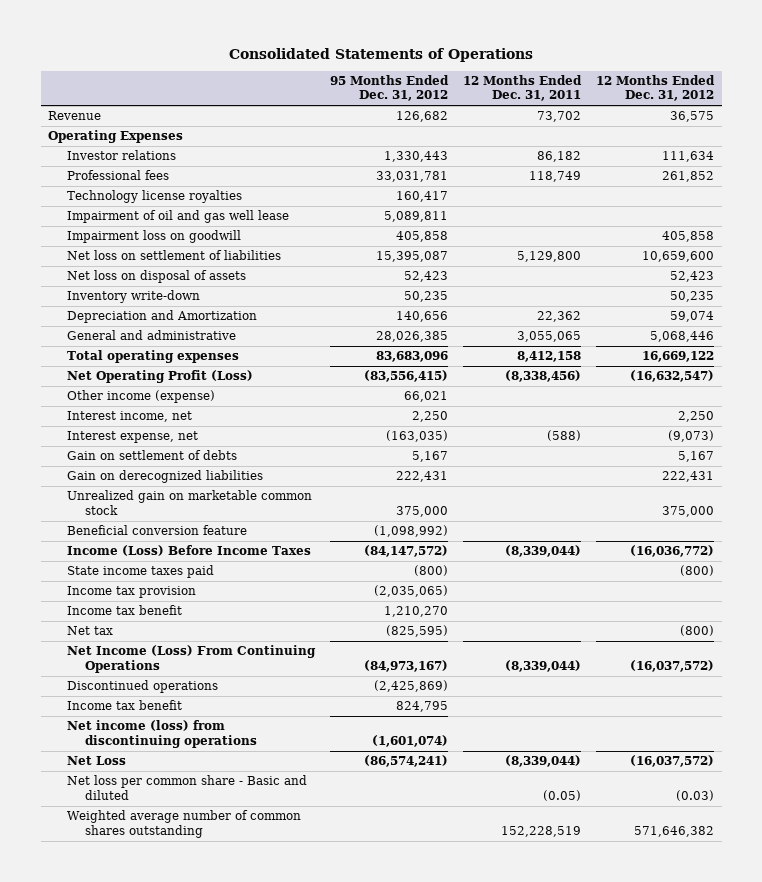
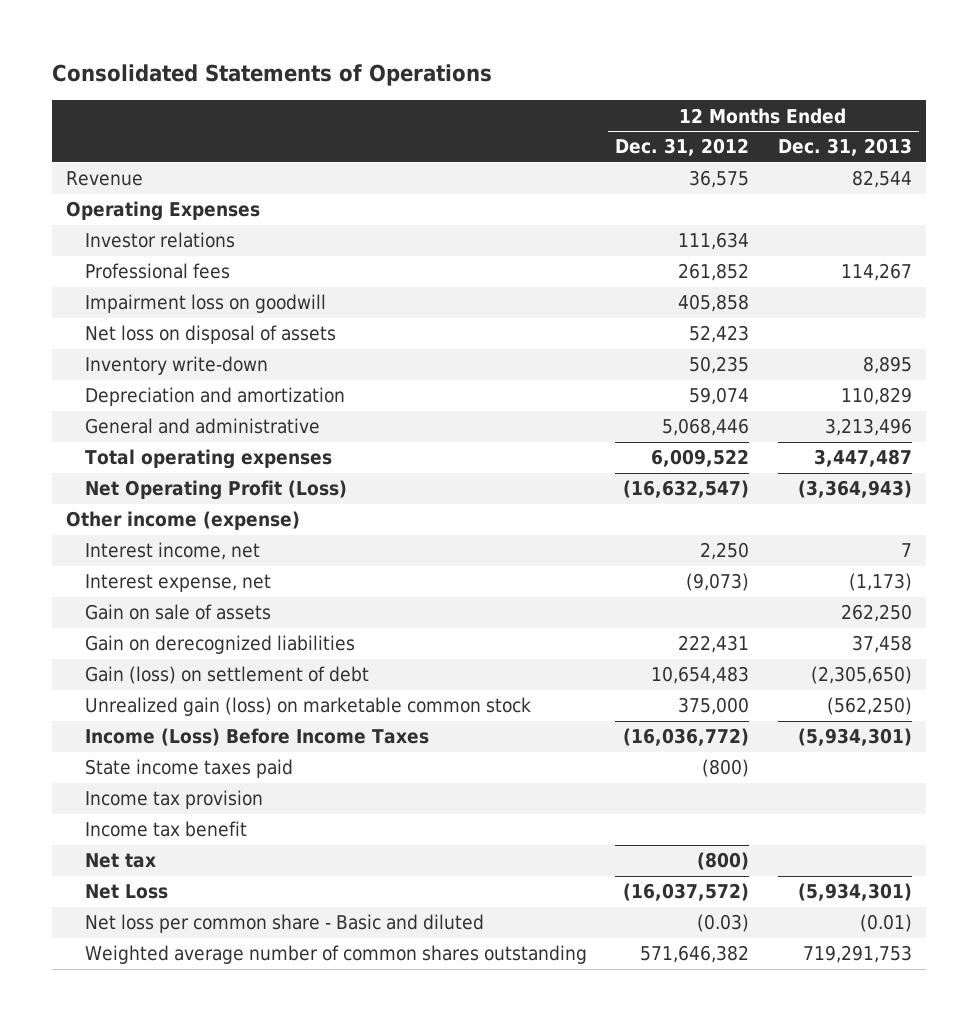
- | 95 Months Ended Dec. 31, 2012 | 12 Months Ended Dec. 31, 2011 | 12 Months Ended Dec. 31, 2012
+ | 12 Months Ended Dec. 31, 2012 | 12 Months Ended Dec. 31, 2013
- Technology license royalties | 160,417 | |
- Impairment of oil and gas well lease | 5,089,811 | |
- Net loss on settlement of liabilities | 15,395,087 | 5,129,800 | 10,659,600
- Depreciation and Amortization | 140,656 | 22,362 | 59,074
+ Depreciation and amortization | 59,074 | 110,829
- Total operating expenses | 83,683,096 | 8,412,158 | 16,669,122
+ Total operating expenses | 6,009,522 | 3,447,487
- Gain on settlement of debts | 5,167 | | 5,167
+ Gain on sale of assets | | 262,250
- Unrealized gain on marketable common stock | 375,000 | | 375,000
- Beneficial conversion feature | (1,098,992) | |
+ Gain (loss) on settlement of debt | 10,654,483 | (2,305,650)
+ Unrealized gain (loss) on marketable common stock | 375,000 | (562,250)
- Net Income (Loss) From Continuing Operations | (84,973,167) | (8,339,044) | (16,037,572)
- Discontinued operations | (2,425,869) | |
- Income tax benefit | 824,795 | |
- Net income (loss) from discontinuing operations | (1,601,074) | |

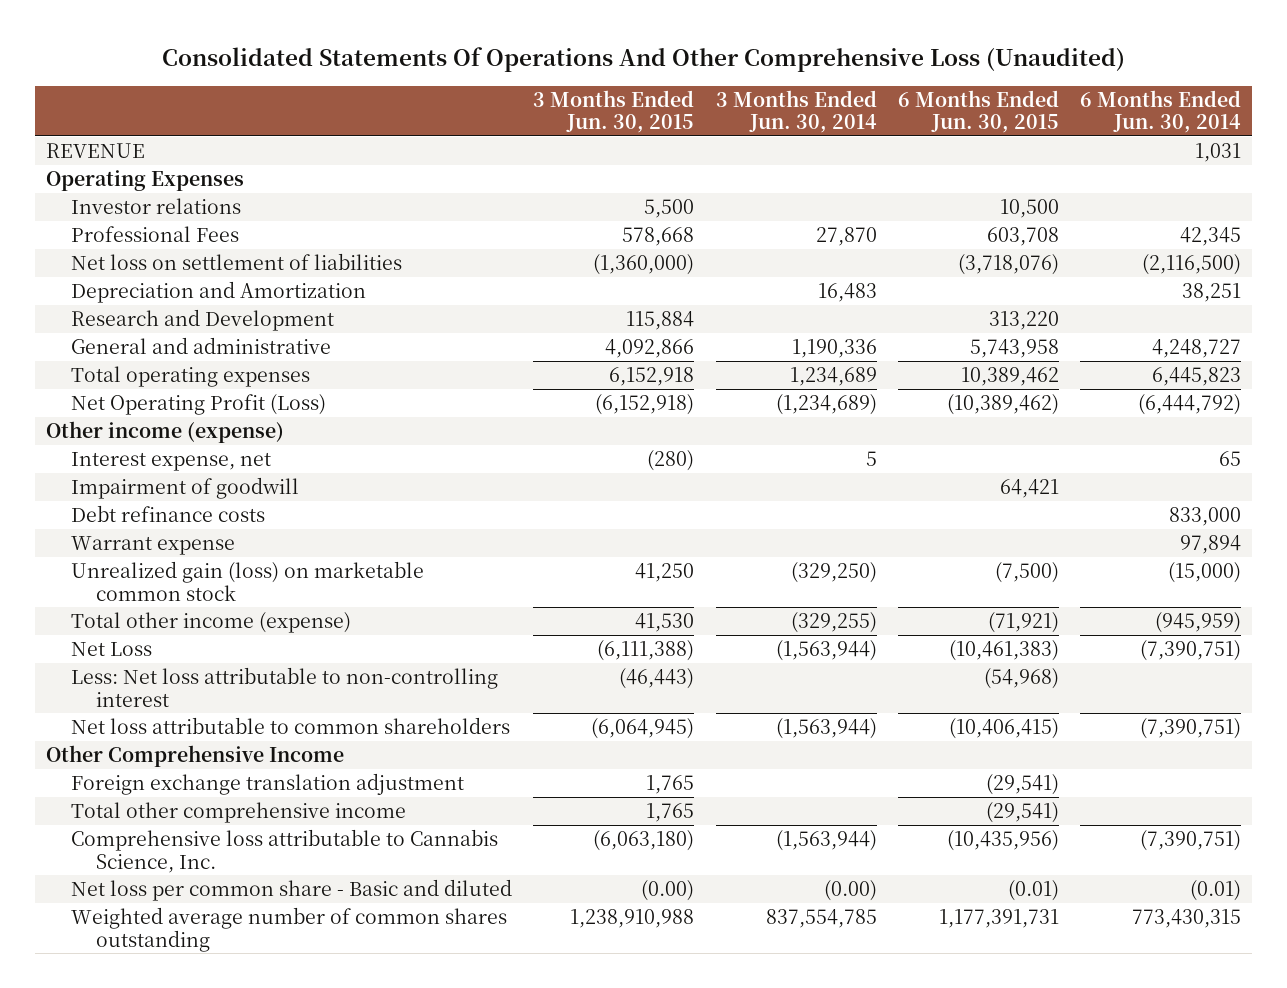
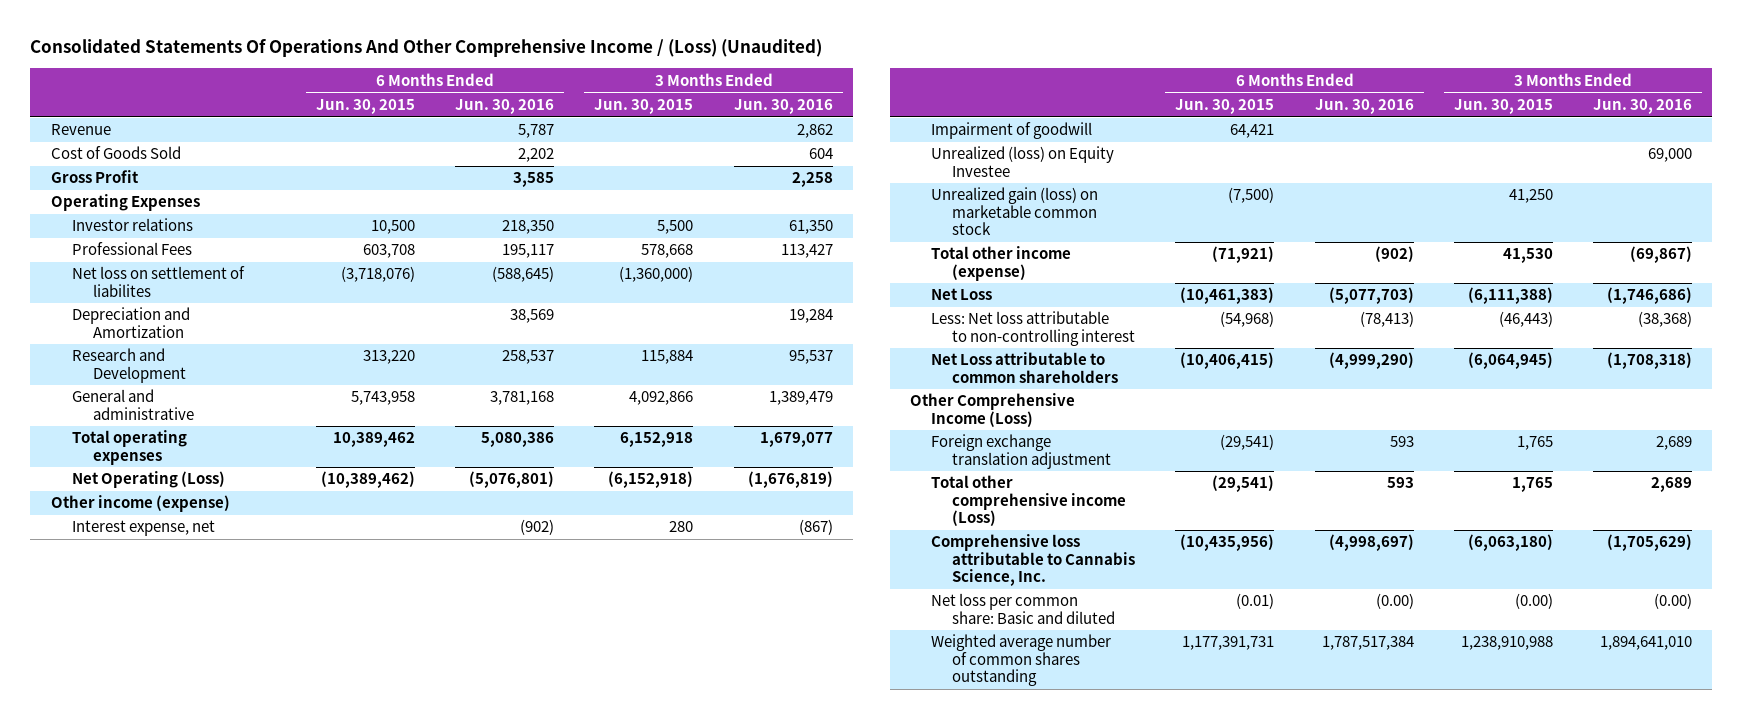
- Consolidated Statements Of Operations And Other Comprehensive Loss (Unaudited)
+ Consolidated Statements Of Operations And Other Comprehensive Income / (Loss) (Unaudited)
- | 3 Months Ended Jun. 30, 2015 | 3 Months Ended Jun. 30, 2014 | 6 Months Ended Jun. 30, 2015 | 6 Months Ended Jun. 30, 2014
+ | 6 Months Ended Jun. 30, 2015 | 6 Months Ended Jun. 30, 2016 | 3 Months Ended Jun. 30, 2015 | 3 Months Ended Jun. 30, 2016
- REVENUE | | | | 1,031
+ Revenue | | 5,787 | | 2,862
+ Cost of Goods Sold | | 2,202 | | 604
+ Gross Profit | | 3,585 | | 2,258
- Net loss on settlement of liabilities | (1,360,000) | | (3,718,076) | (2,116,500)
+ Net loss on settlement of liabilites | (3,718,076) | (588,645) | (1,360,000) |
- Net Operating Profit (Loss) | (6,152,918) | (1,234,689) | (10,389,462) | (6,444,792)
+ Net Operating (Loss) | (10,389,462) | (5,076,801) | (6,152,918) | (1,676,819)
- Interest expense, net | (280) | 5 | | 65
+ Interest expense, net | | (902) | 280 | (867)
- Debt refinance costs | | | | 833,000
- Warrant expense | | | | 97,894
+ Unrealized (loss) on Equity Investee | | | | 69,000
- Net loss attributable to common shareholders | (6,064,945) | (1,563,944) | (10,406,415) | (7,390,751)
- Other Comprehensive Income
+ Net Loss attributable to common shareholders | (10,406,415) | (4,999,290) | (6,064,945) | (1,708,318)
+ Other Comprehensive Income (Loss)
- Total other comprehensive income | 1,765 | | (29,541) |
+ Total other comprehensive income (Loss) | (29,541) | 593 | 1,765 | 2,689
- Net loss per common share - Basic and diluted | (0.00) | (0.00) | (0.01) | (0.01)
+ Net loss per common share: Basic and diluted | (0.01) | (0.00) | (0.00) | (0.00)

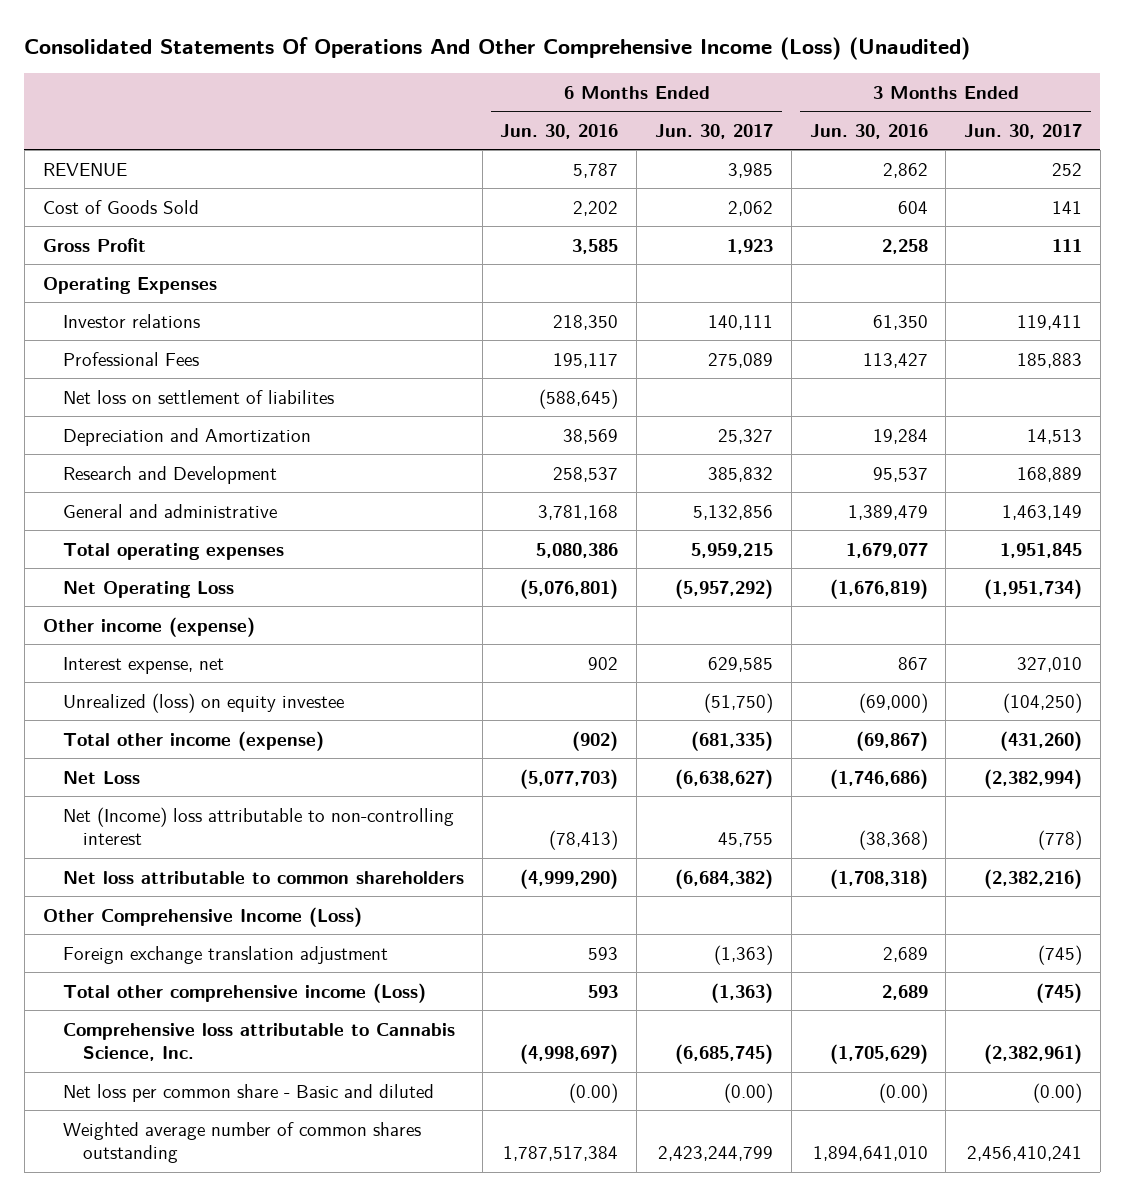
- Consolidated Statements Of Operations And Other Comprehensive Income / (Loss) (Unaudited)
+ Consolidated Statements Of Operations And Other Comprehensive Income (Loss) (Unaudited)
- | 6 Months Ended Jun. 30, 2015 | 6 Months Ended Jun. 30, 2016 | 3 Months Ended Jun. 30, 2015 | 3 Months Ended Jun. 30, 2016
+ | 6 Months Ended Jun. 30, 2016 | 6 Months Ended Jun. 30, 2017 | 3 Months Ended Jun. 30, 2016 | 3 Months Ended Jun. 30, 2017
- Revenue | | 5,787 | | 2,862
+ REVENUE | 5,787 | 3,985 | 2,862 | 252
- Net Operating (Loss) | (10,389,462) | (5,076,801) | (6,152,918) | (1,676,819)
+ Net Operating Loss | (5,076,801) | (5,957,292) | (1,676,819) | (1,951,734)
- Interest expense, net | | (902) | 280 | (867)
- Impairment of goodwill | 64,421 | | |
- Unrealized (loss) on Equity Investee | | | | 69,000
- Unrealized gain (loss) on marketable common stock | (7,500) | | 41,250 |
+ Interest expense, net | 902 | 629,585 | 867 | 327,010
+ Unrealized (loss) on equity investee | | (51,750) | (69,000) | (104,250)
- Less: Net loss attributable to non-controlling interest | (54,968) | (78,413) | (46,443) | (38,368)
- Net Loss attributable to common shareholders | (10,406,415) | (4,999,290) | (6,064,945) | (1,708,318)
+ Net (Income) loss attributable to non-controlling interest | (78,413) | 45,755 | (38,368) | (778)
+ Net loss attributable to common shareholders | (4,999,290) | (6,684,382) | (1,708,318) | (2,382,216)
- Net loss per common share: Basic and diluted | (0.01) | (0.00) | (0.00) | (0.00)
+ Net loss per common share - Basic and diluted | (0.00) | (0.00) | (0.00) | (0.00)

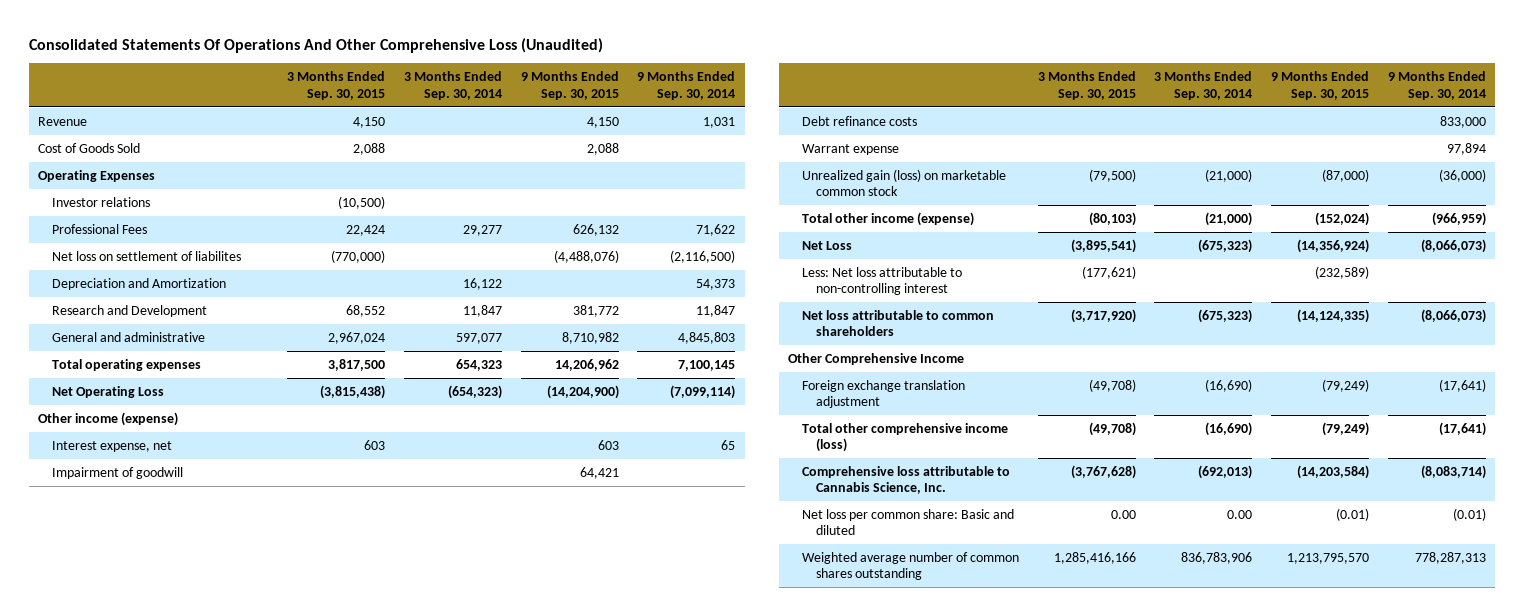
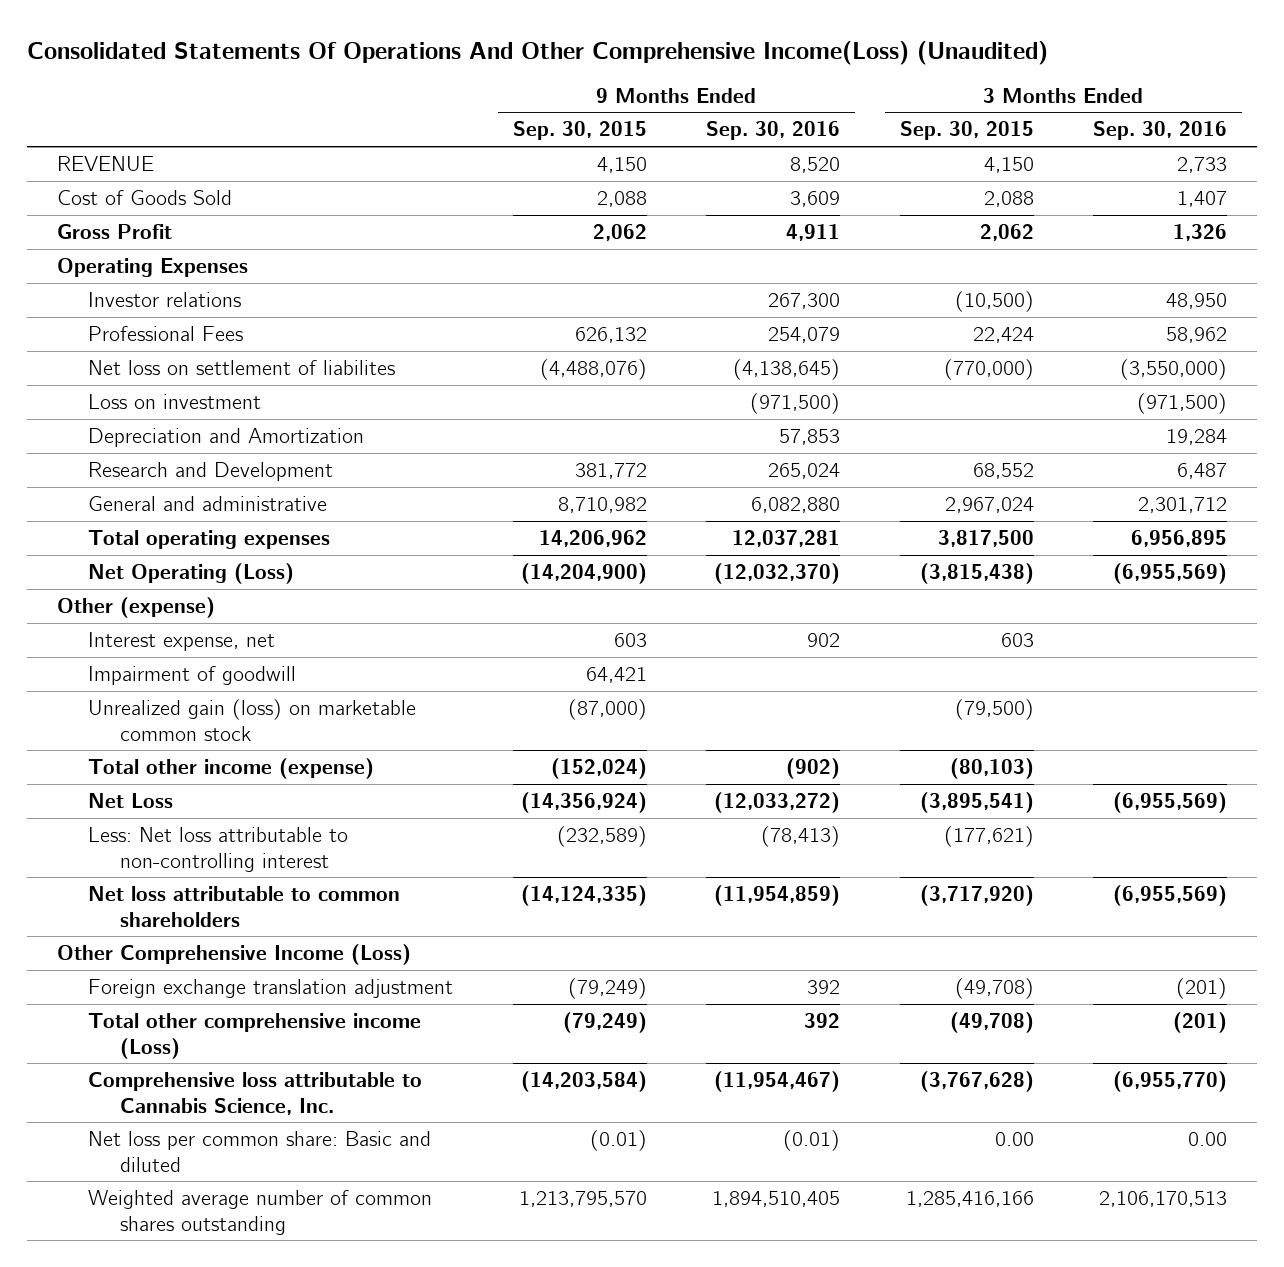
- Consolidated Statements Of Operations And Other Comprehensive Loss (Unaudited)
+ Consolidated Statements Of Operations And Other Comprehensive Income(Loss) (Unaudited)
- | 3 Months Ended Sep. 30, 2015 | 3 Months Ended Sep. 30, 2014 | 9 Months Ended Sep. 30, 2015 | 9 Months Ended Sep. 30, 2014
+ | 9 Months Ended Sep. 30, 2015 | 9 Months Ended Sep. 30, 2016 | 3 Months Ended Sep. 30, 2015 | 3 Months Ended Sep. 30, 2016
- Revenue | 4,150 | | 4,150 | 1,031
+ REVENUE | 4,150 | 8,520 | 4,150 | 2,733
+ Gross Profit | 2,062 | 4,911 | 2,062 | 1,326
+ Loss on investment | | (971,500) | | (971,500)
- Net Operating Loss | (3,815,438) | (654,323) | (14,204,900) | (7,099,114)
- Other income (expense)
+ Net Operating (Loss) | (14,204,900) | (12,032,370) | (3,815,438) | (6,955,569)
+ Other (expense)
- Debt refinance costs | | | | 833,000
- Warrant expense | | | | 97,894
- Other Comprehensive Income
+ Other Comprehensive Income (Loss)
- Total other comprehensive income (loss) | (49,708) | (16,690) | (79,249) | (17,641)
+ Total other comprehensive income (Loss) | (79,249) | 392 | (49,708) | (201)

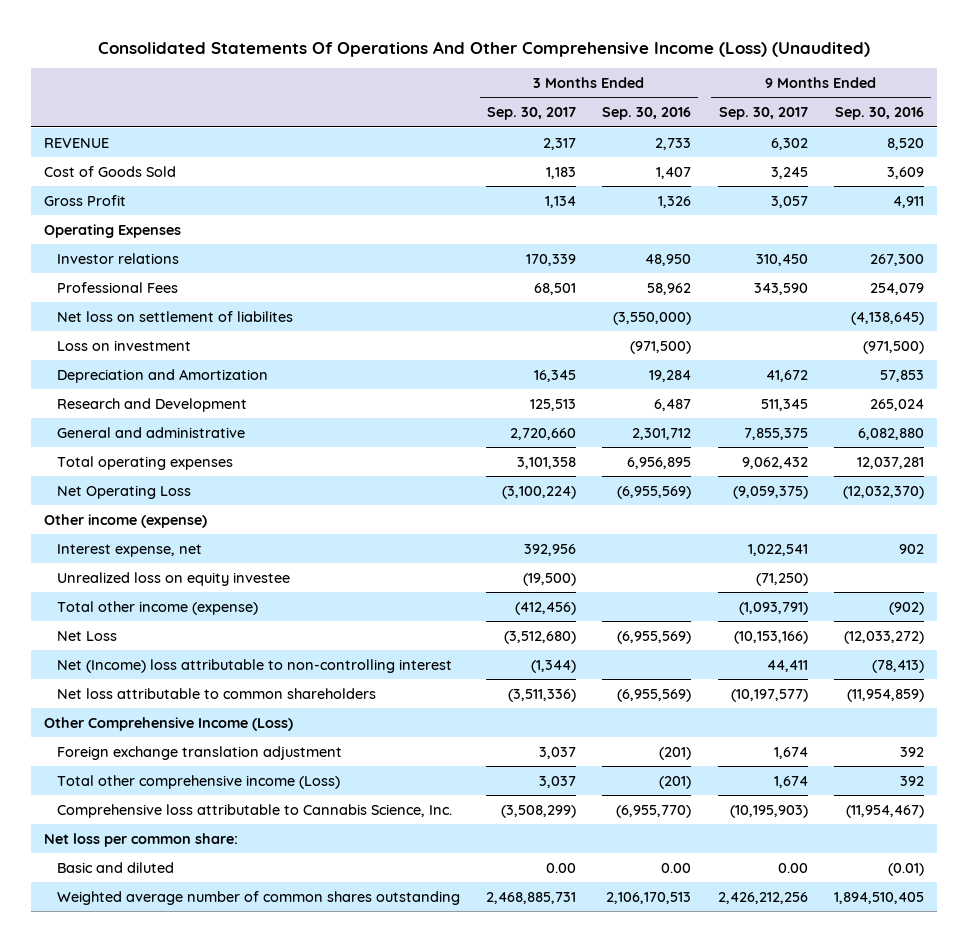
- Consolidated Statements Of Operations And Other Comprehensive Income(Loss) (Unaudited)
+ Consolidated Statements Of Operations And Other Comprehensive Income (Loss) (Unaudited)
- | 9 Months Ended Sep. 30, 2015 | 9 Months Ended Sep. 30, 2016 | 3 Months Ended Sep. 30, 2015 | 3 Months Ended Sep. 30, 2016
+ | 3 Months Ended Sep. 30, 2017 | 3 Months Ended Sep. 30, 2016 | 9 Months Ended Sep. 30, 2017 | 9 Months Ended Sep. 30, 2016
- Net Operating (Loss) | (14,204,900) | (12,032,370) | (3,815,438) | (6,955,569)
- Other (expense)
+ Net Operating Loss | (3,100,224) | (6,955,569) | (9,059,375) | (12,032,370)
+ Other income (expense)
- Impairment of goodwill | 64,421 | | |
- Unrealized gain (loss) on marketable common stock | (87,000) | | (79,500) |
+ Unrealized loss on equity investee | (19,500) | | (71,250) |
- Less: Net loss attributable to non-controlling interest | (232,589) | (78,413) | (177,621) |
+ Net (Income) loss attributable to non-controlling interest | (1,344) | | 44,411 | (78,413)
- Net loss per common share: Basic and diluted | (0.01) | (0.01) | 0.00 | 0.00
+ Net loss per common share:
+ Basic and diluted | 0.00 | 0.00 | 0.00 | (0.01)

